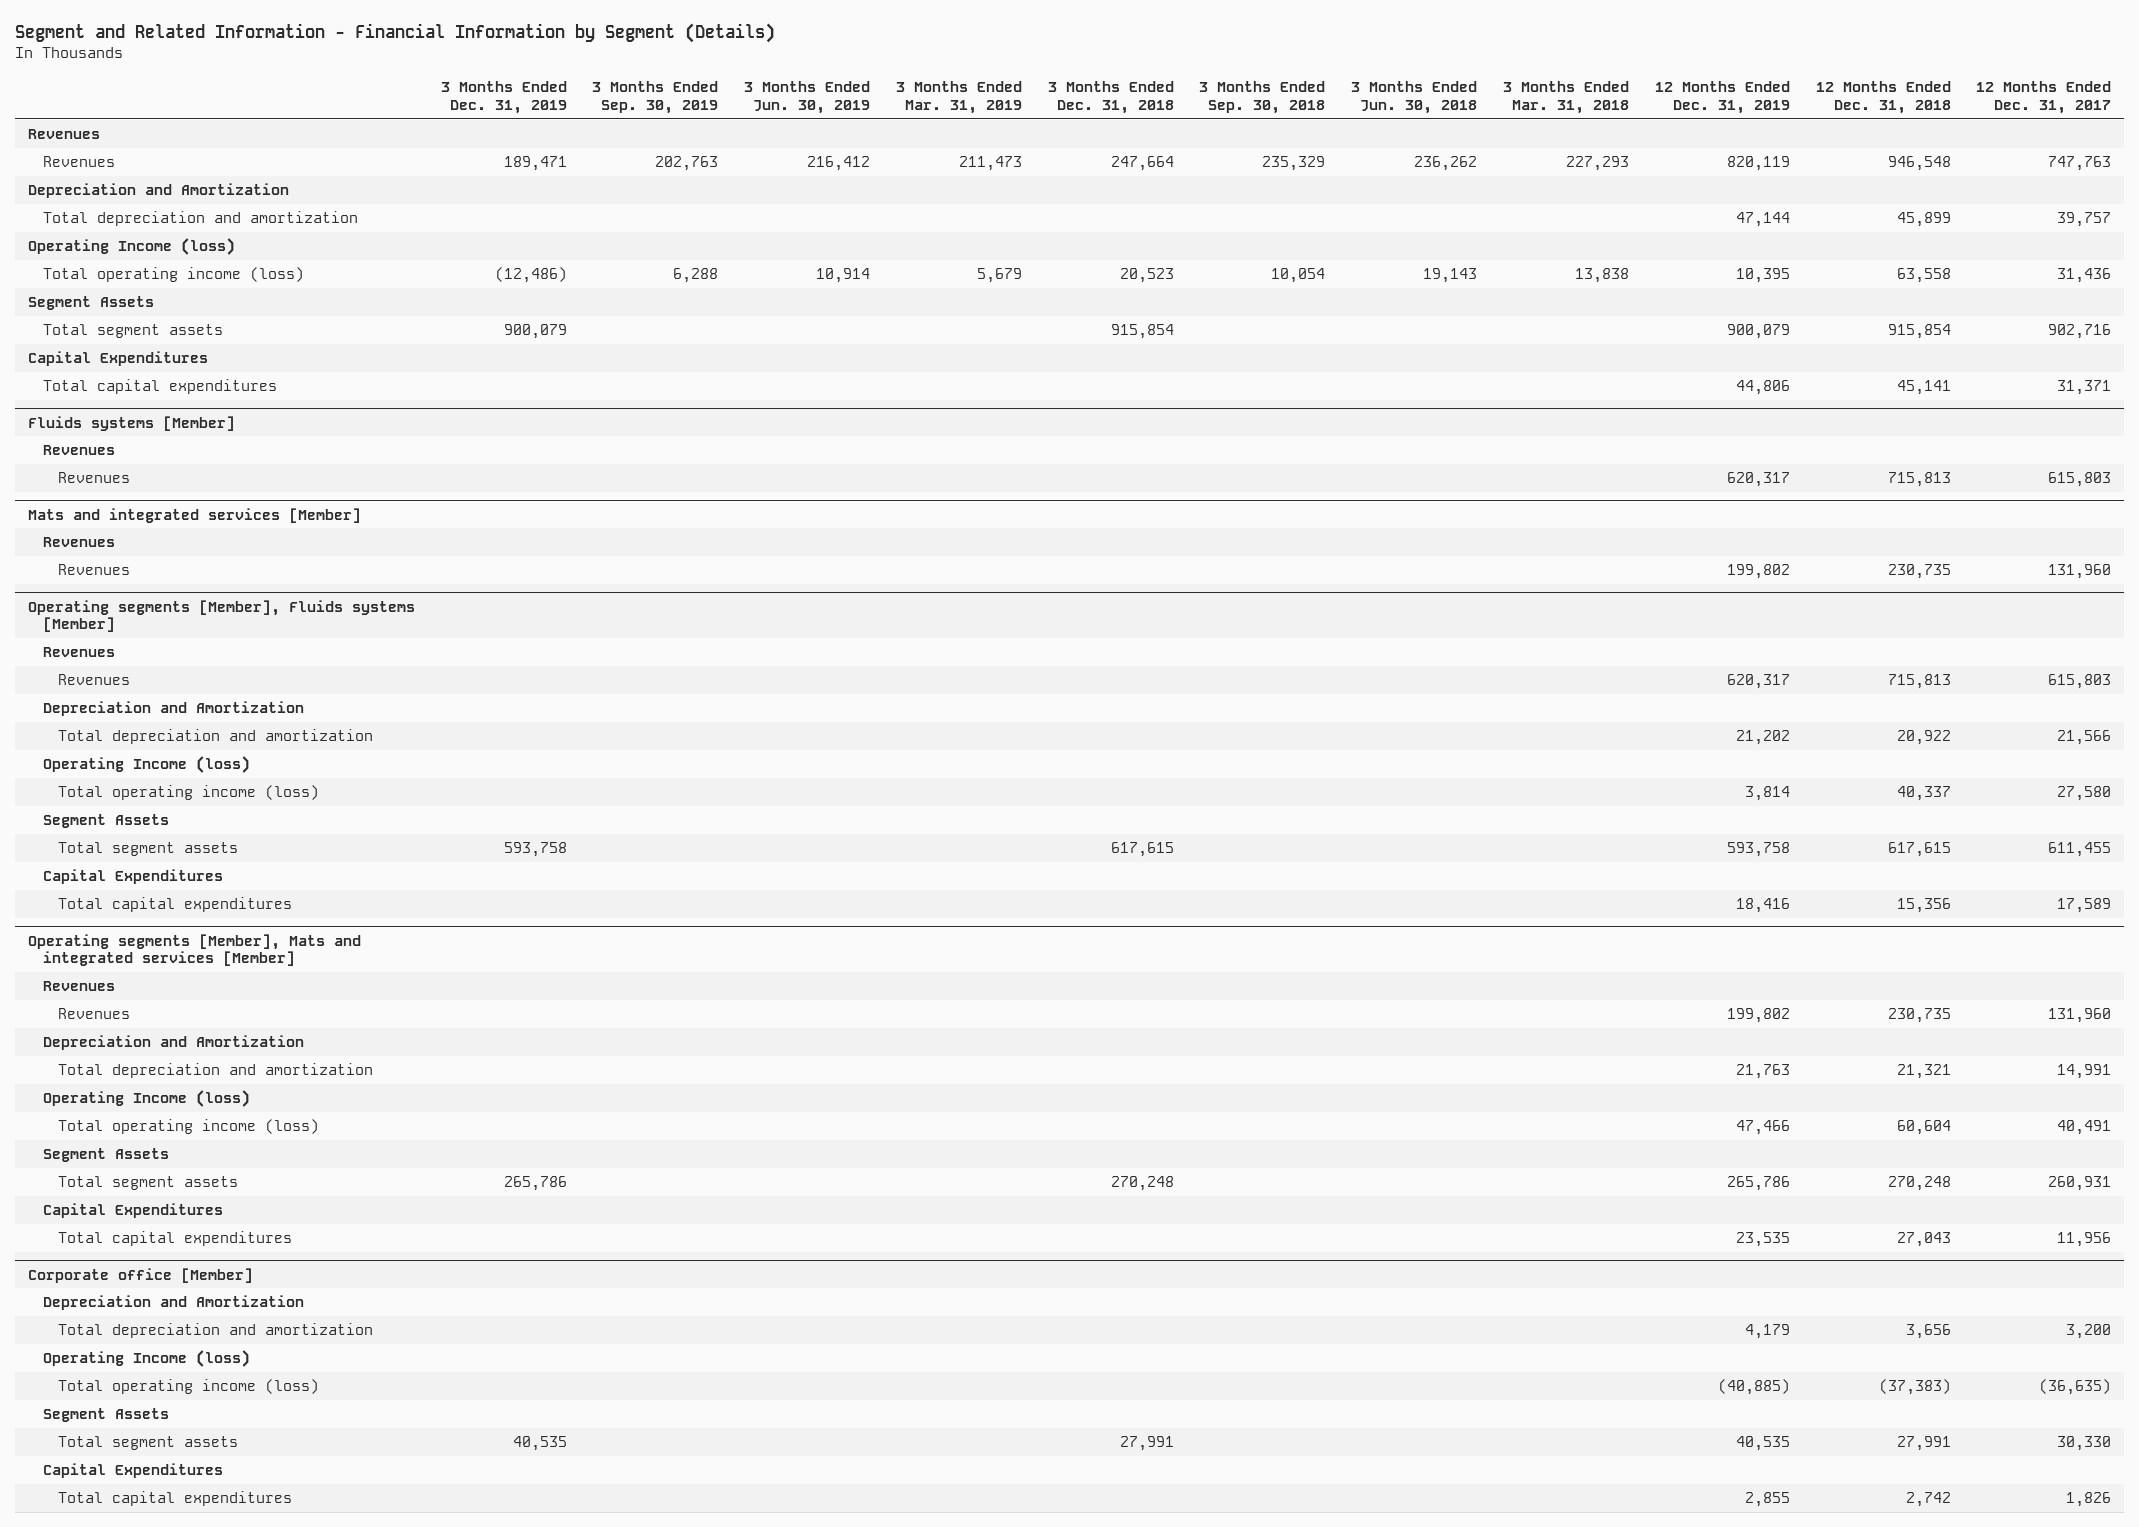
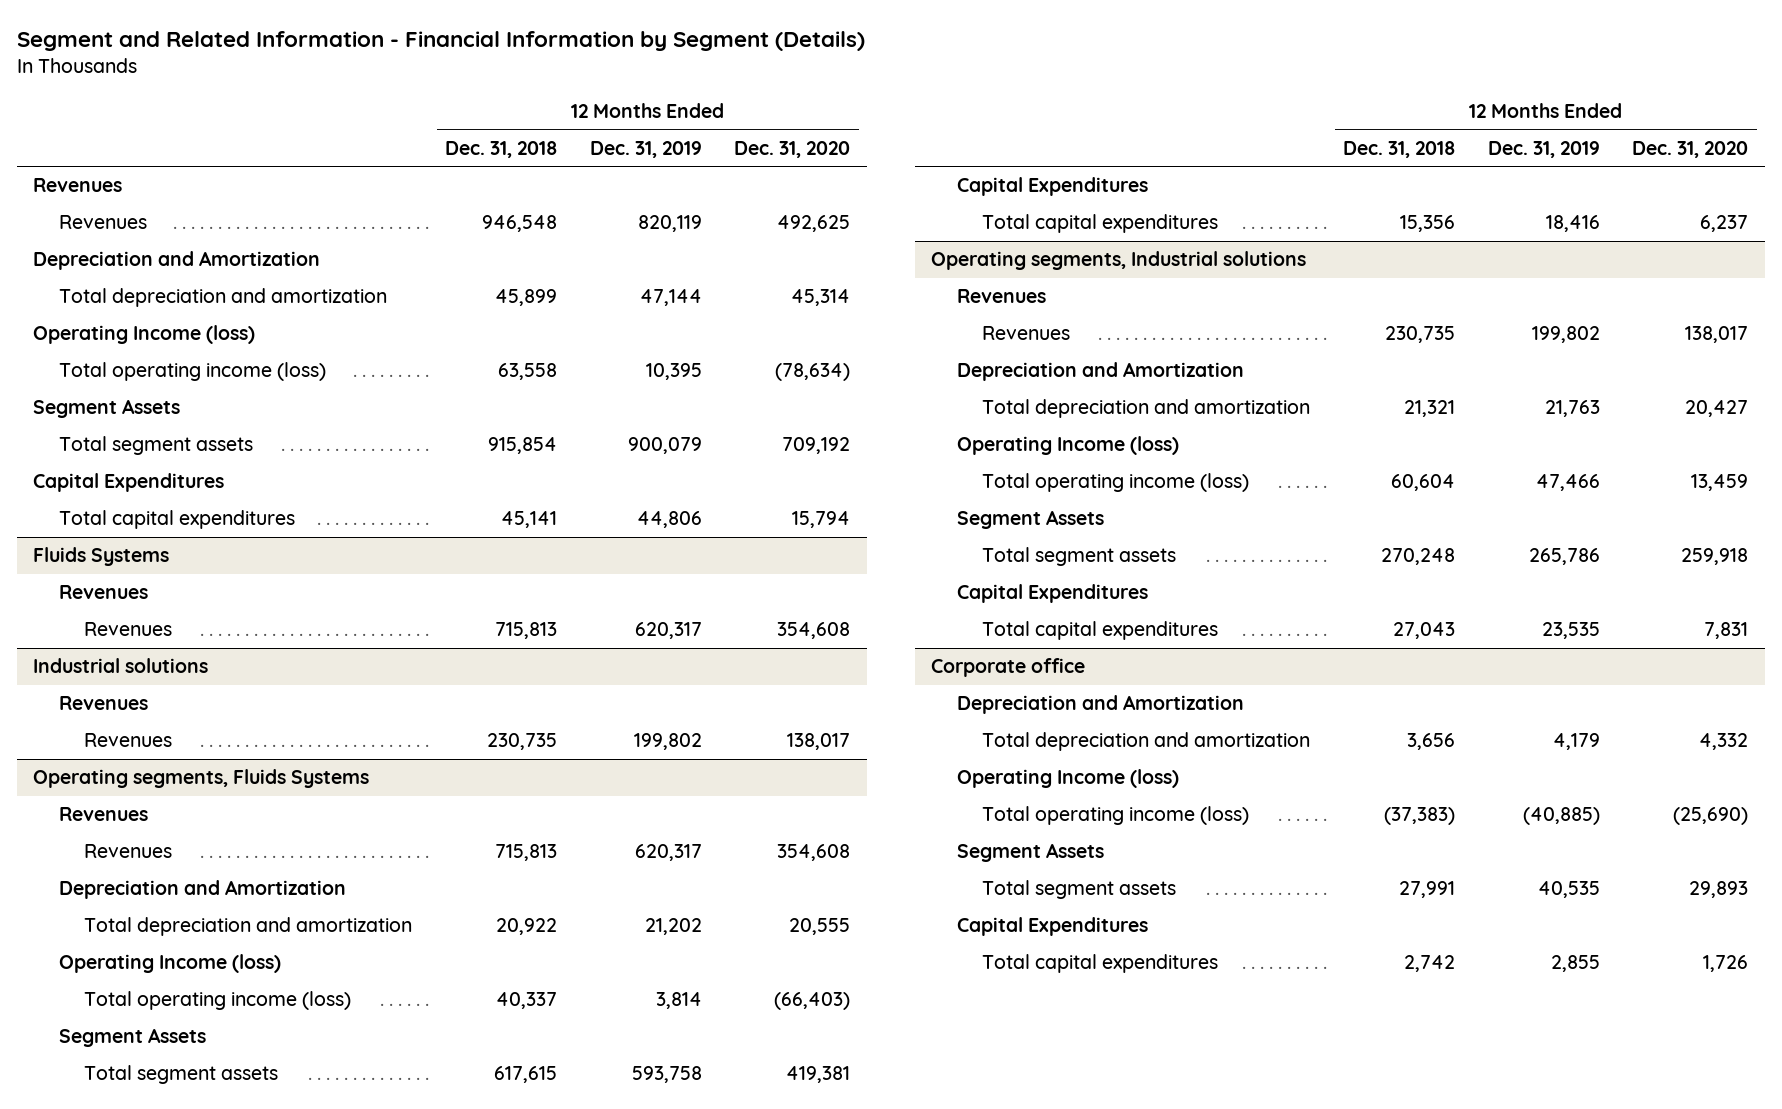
- | 3 Months Ended Dec. 31, 2019 | 3 Months Ended Sep. 30, 2019 | 3 Months Ended Jun. 30, 2019 | 3 Months Ended Mar. 31, 2019 | 3 Months Ended Dec. 31, 2018 | 3 Months Ended Sep. 30, 2018 | 3 Months Ended Jun. 30, 2018 | 3 Months Ended Mar. 31, 2018 | 12 Months Ended Dec. 31, 2019 | 12 Months Ended Dec. 31, 2018 | 12 Months Ended Dec. 31, 2017
+ | 12 Months Ended Dec. 31, 2018 | 12 Months Ended Dec. 31, 2019 | 12 Months Ended Dec. 31, 2020
- Fluids systems [Member]
+ Fluids Systems
- Mats and integrated services [Member]
+ Industrial solutions
- Operating segments [Member], Fluids systems [Member]
+ Operating segments, Fluids Systems
- Operating segments [Member], Mats and integrated services [Member]
+ Operating segments, Industrial solutions
- Corporate office [Member]
+ Corporate office

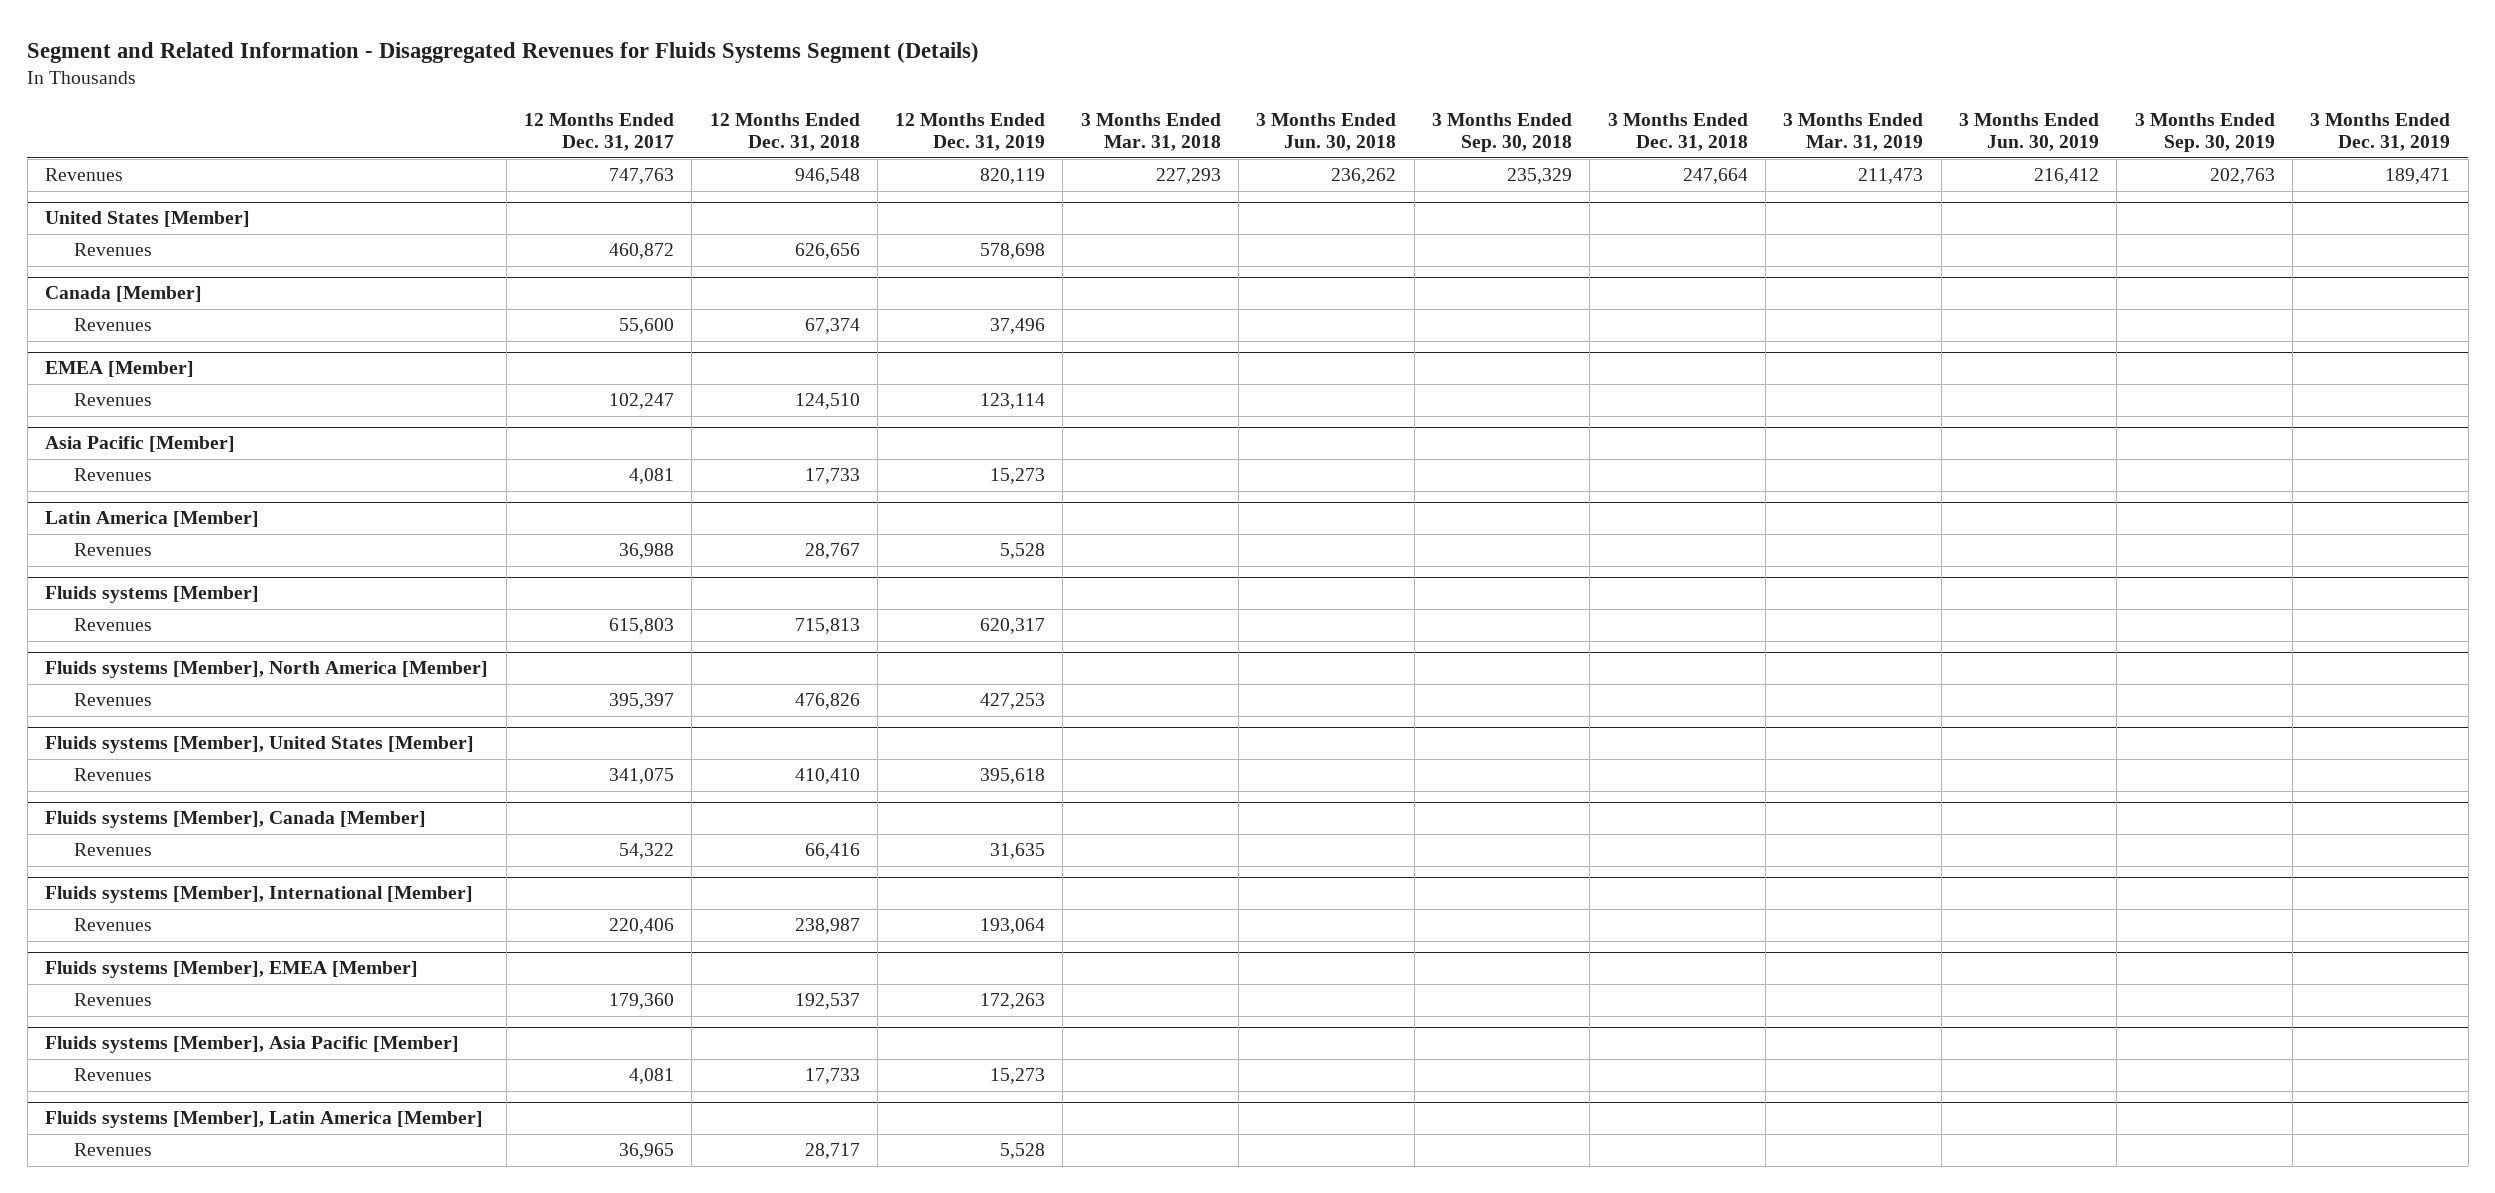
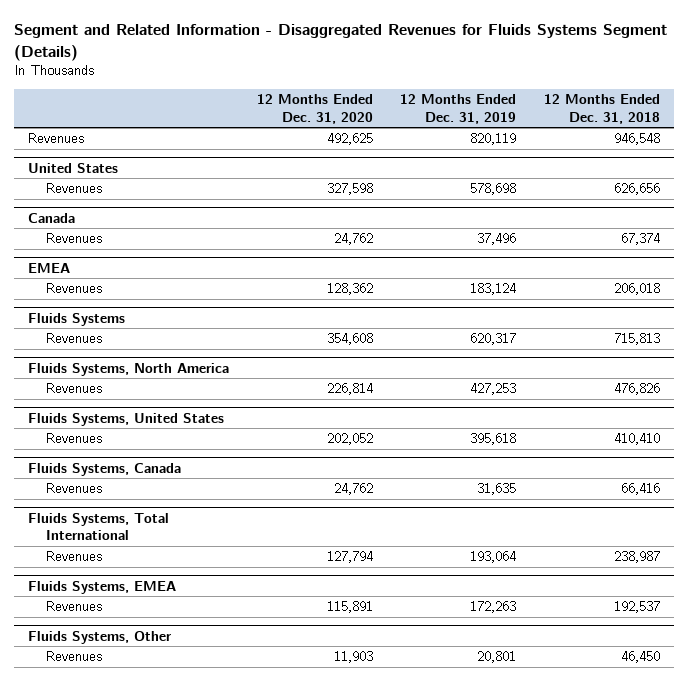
- | 12 Months Ended Dec. 31, 2017 | 12 Months Ended Dec. 31, 2018 | 12 Months Ended Dec. 31, 2019 | 3 Months Ended Mar. 31, 2018 | 3 Months Ended Jun. 30, 2018 | 3 Months Ended Sep. 30, 2018 | 3 Months Ended Dec. 31, 2018 | 3 Months Ended Mar. 31, 2019 | 3 Months Ended Jun. 30, 2019 | 3 Months Ended Sep. 30, 2019 | 3 Months Ended Dec. 31, 2019
+ | 12 Months Ended Dec. 31, 2020 | 12 Months Ended Dec. 31, 2019 | 12 Months Ended Dec. 31, 2018
- United States [Member]
+ United States
- Canada [Member]
+ Canada
- EMEA [Member]
- Revenues | 102,247 | 124,510 | 123,114 | | | | | | | |
- Asia Pacific [Member]
- Revenues | 4,081 | 17,733 | 15,273 | | | | | | | |
- Latin America [Member]
- Revenues | 36,988 | 28,767 | 5,528 | | | | | | | |
- Fluids systems [Member]
+ EMEA
+ Revenues | 128,362 | 183,124 | 206,018
+ Fluids Systems
- Fluids systems [Member], North America [Member]
+ Fluids Systems, North America
- Fluids systems [Member], United States [Member]
+ Fluids Systems, United States
- Fluids systems [Member], Canada [Member]
+ Fluids Systems, Canada
- Fluids systems [Member], International [Member]
+ Fluids Systems, Total International
- Fluids systems [Member], EMEA [Member]
+ Fluids Systems, EMEA
- Fluids systems [Member], Asia Pacific [Member]
- Revenues | 4,081 | 17,733 | 15,273 | | | | | | | |
- Fluids systems [Member], Latin America [Member]
- Revenues | 36,965 | 28,717 | 5,528 | | | | | | | |
+ Fluids Systems, Other
+ Revenues | 11,903 | 20,801 | 46,450

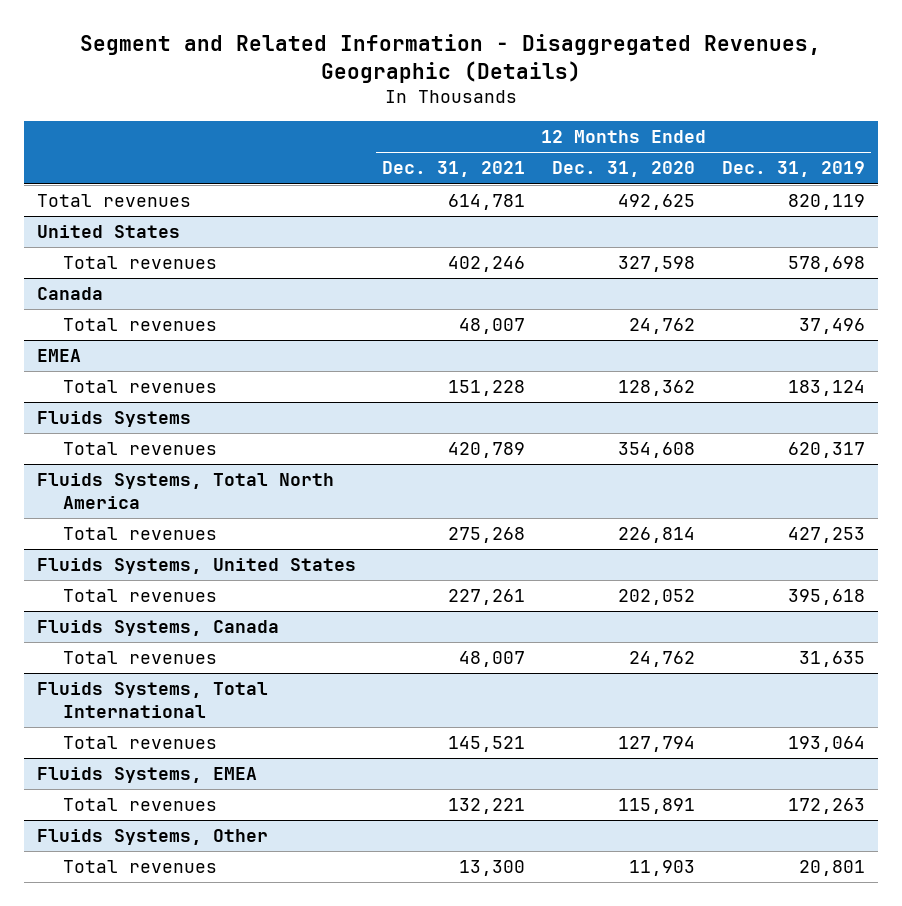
- Segment and Related Information - Disaggregated Revenues for Fluids Systems Segment (Details)
+ Segment and Related Information - Disaggregated Revenues, Geographic (Details)
- | 12 Months Ended Dec. 31, 2020 | 12 Months Ended Dec. 31, 2019 | 12 Months Ended Dec. 31, 2018
+ | 12 Months Ended Dec. 31, 2021 | 12 Months Ended Dec. 31, 2020 | 12 Months Ended Dec. 31, 2019
- Revenues | 492,625 | 820,119 | 946,548
+ Total revenues | 614,781 | 492,625 | 820,119
@ United States
- Revenues | 327,598 | 578,698 | 626,656
+ Total revenues | 402,246 | 327,598 | 578,698
@ Canada
- Revenues | 24,762 | 37,496 | 67,374
+ Total revenues | 48,007 | 24,762 | 37,496
@ EMEA
- Revenues | 128,362 | 183,124 | 206,018
+ Total revenues | 151,228 | 128,362 | 183,124
@ Fluids Systems
- Revenues | 354,608 | 620,317 | 715,813
- Fluids Systems, North America
- Revenues | 226,814 | 427,253 | 476,826
@ Fluids Systems
+ Total revenues | 420,789 | 354,608 | 620,317
+ Fluids Systems, Total North America
+ Total revenues | 275,268 | 226,814 | 427,253
@ Fluids Systems, United States
- Revenues | 202,052 | 395,618 | 410,410
+ Total revenues | 227,261 | 202,052 | 395,618
@ Fluids Systems, Canada
- Revenues | 24,762 | 31,635 | 66,416
+ Total revenues | 48,007 | 24,762 | 31,635
@ Fluids Systems, Total International
- Revenues | 127,794 | 193,064 | 238,987
+ Total revenues | 145,521 | 127,794 | 193,064
@ Fluids Systems, EMEA
- Revenues | 115,891 | 172,263 | 192,537
+ Total revenues | 132,221 | 115,891 | 172,263
@ Fluids Systems, Other
- Revenues | 11,903 | 20,801 | 46,450
+ Total revenues | 13,300 | 11,903 | 20,801

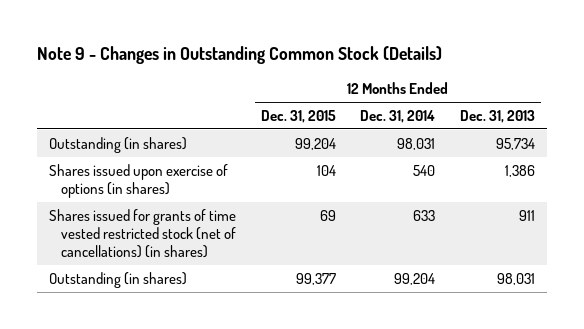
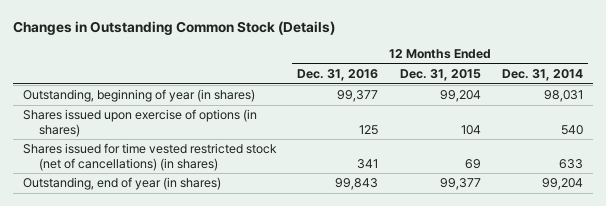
- Note 9 - Changes in Outstanding Common Stock (Details)
+ Changes in Outstanding Common Stock (Details)
- | 12 Months Ended Dec. 31, 2015 | 12 Months Ended Dec. 31, 2014 | 12 Months Ended Dec. 31, 2013
+ | 12 Months Ended Dec. 31, 2016 | 12 Months Ended Dec. 31, 2015 | 12 Months Ended Dec. 31, 2014
- Outstanding (in shares) | 99,204 | 98,031 | 95,734
+ Outstanding, beginning of year (in shares) | 99,377 | 99,204 | 98,031
- Shares issued for grants of time vested restricted stock (net of cancellations) (in shares) | 69 | 633 | 911
- Outstanding (in shares) | 99,377 | 99,204 | 98,031
+ Shares issued for time vested restricted stock (net of cancellations) (in shares) | 341 | 69 | 633
+ Outstanding, end of year (in shares) | 99,843 | 99,377 | 99,204

